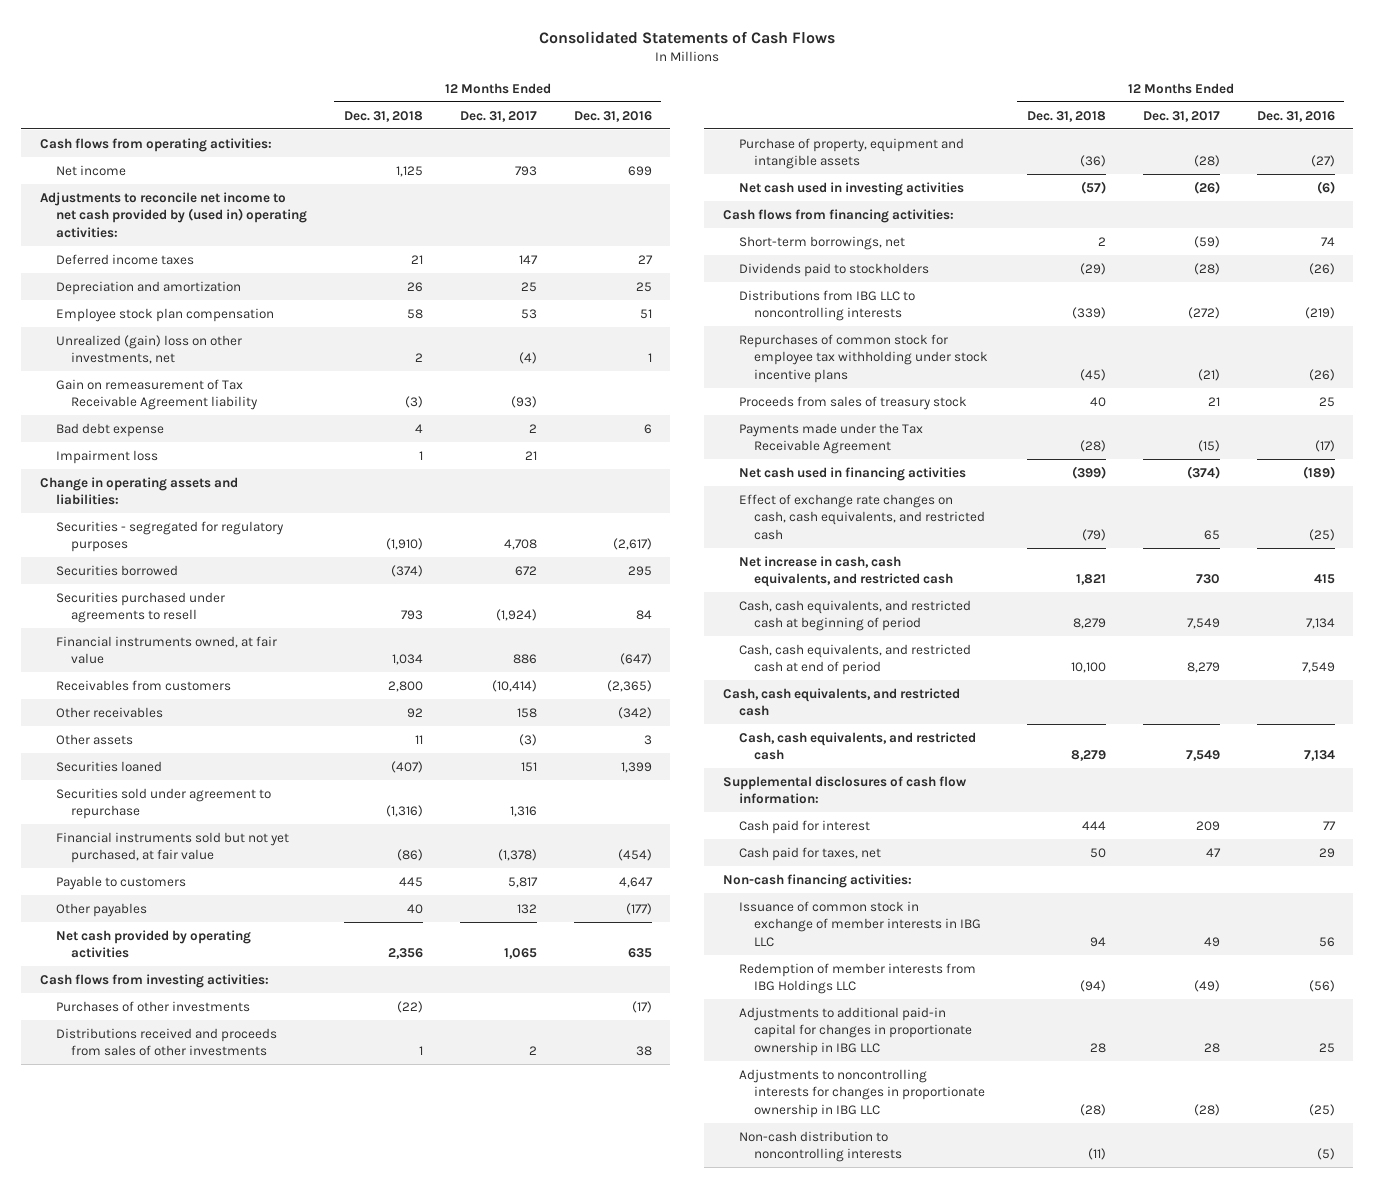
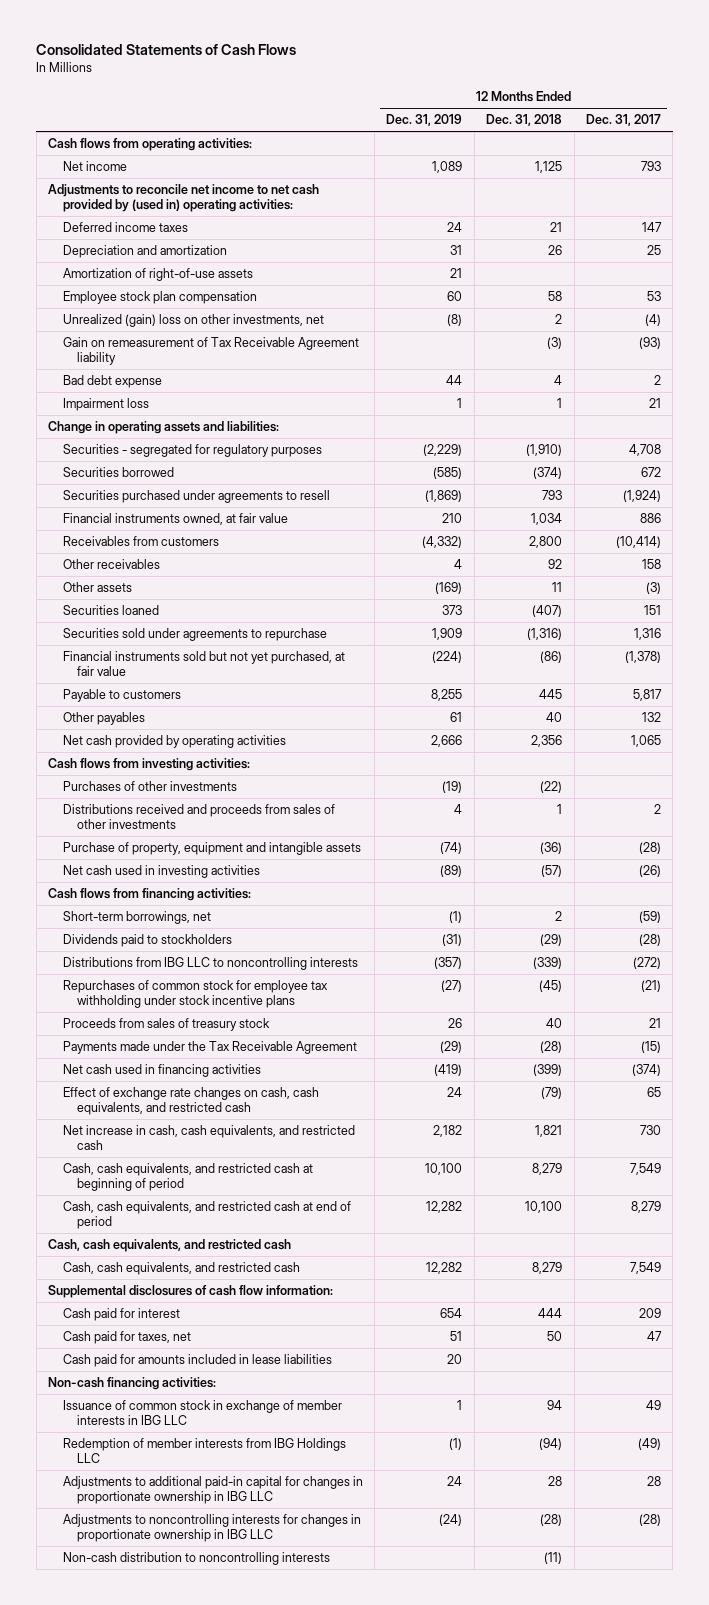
- | 12 Months Ended Dec. 31, 2018 | 12 Months Ended Dec. 31, 2017 | 12 Months Ended Dec. 31, 2016
+ | 12 Months Ended Dec. 31, 2019 | 12 Months Ended Dec. 31, 2018 | 12 Months Ended Dec. 31, 2017
+ Amortization of right-of-use assets | 21 | |
- Securities sold under agreement to repurchase | (1,316) | 1,316 |
+ Securities sold under agreements to repurchase | 1,909 | (1,316) | 1,316
+ Cash paid for amounts included in lease liabilities | 20 | |

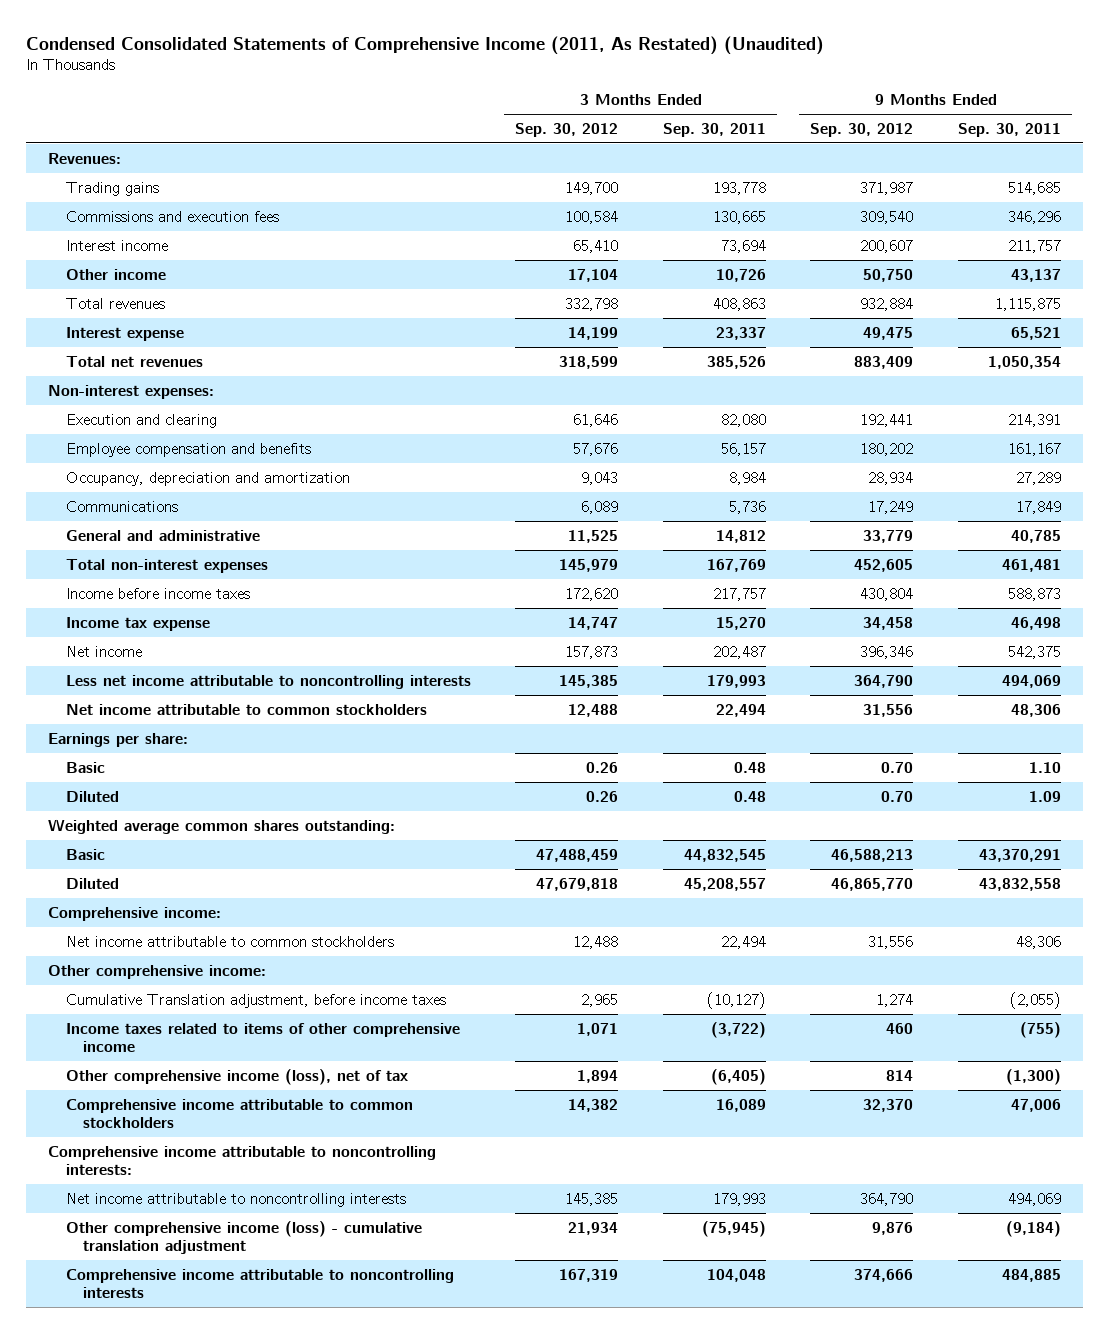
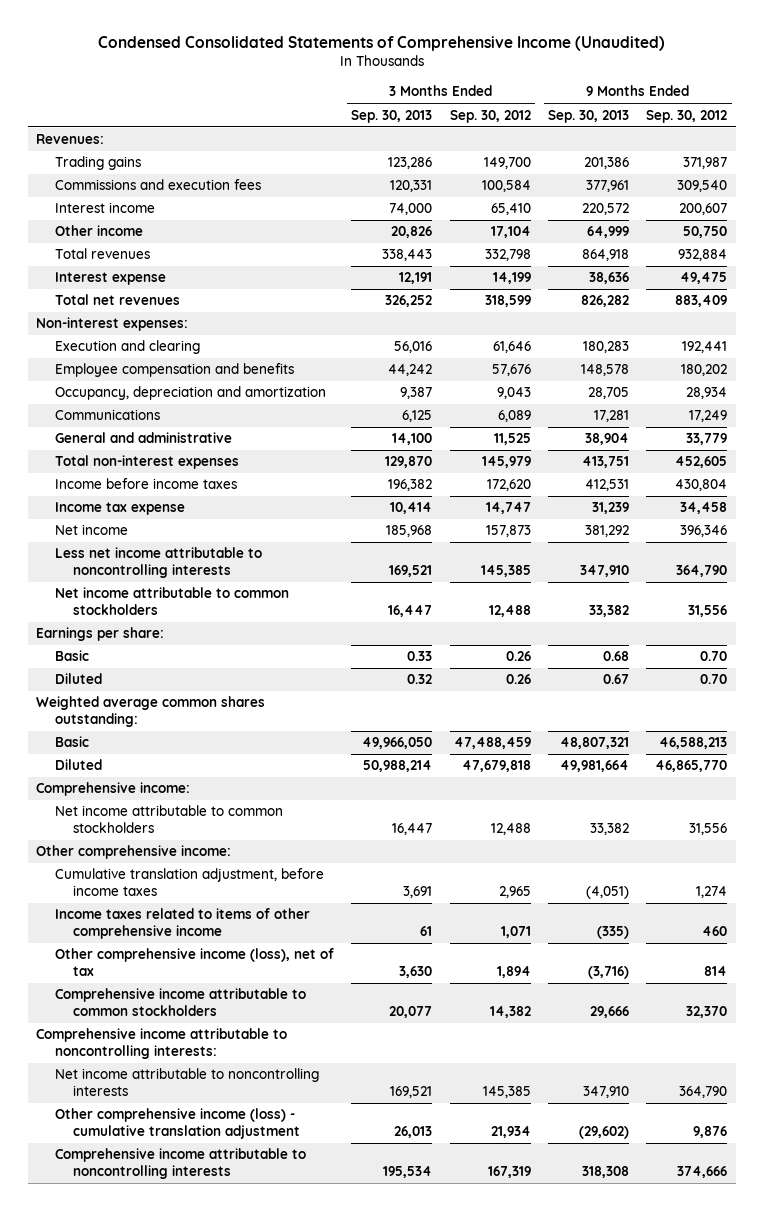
- Condensed Consolidated Statements of Comprehensive Income (2011, As Restated) (Unaudited)
+ Condensed Consolidated Statements of Comprehensive Income (Unaudited)
- | 3 Months Ended Sep. 30, 2012 | 3 Months Ended Sep. 30, 2011 | 9 Months Ended Sep. 30, 2012 | 9 Months Ended Sep. 30, 2011
+ | 3 Months Ended Sep. 30, 2013 | 3 Months Ended Sep. 30, 2012 | 9 Months Ended Sep. 30, 2013 | 9 Months Ended Sep. 30, 2012
- Cumulative Translation adjustment, before income taxes | 2,965 | (10,127) | 1,274 | (2,055)
+ Cumulative translation adjustment, before income taxes | 3,691 | 2,965 | (4,051) | 1,274

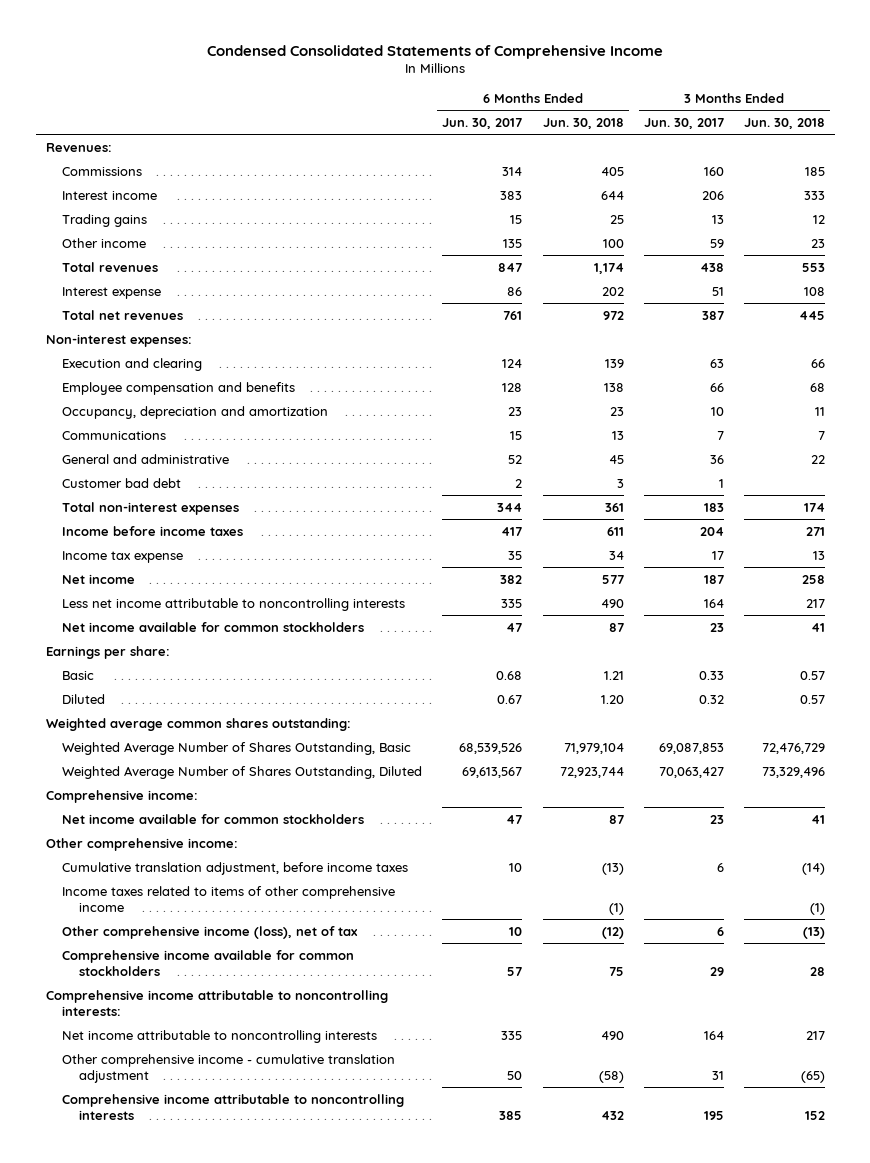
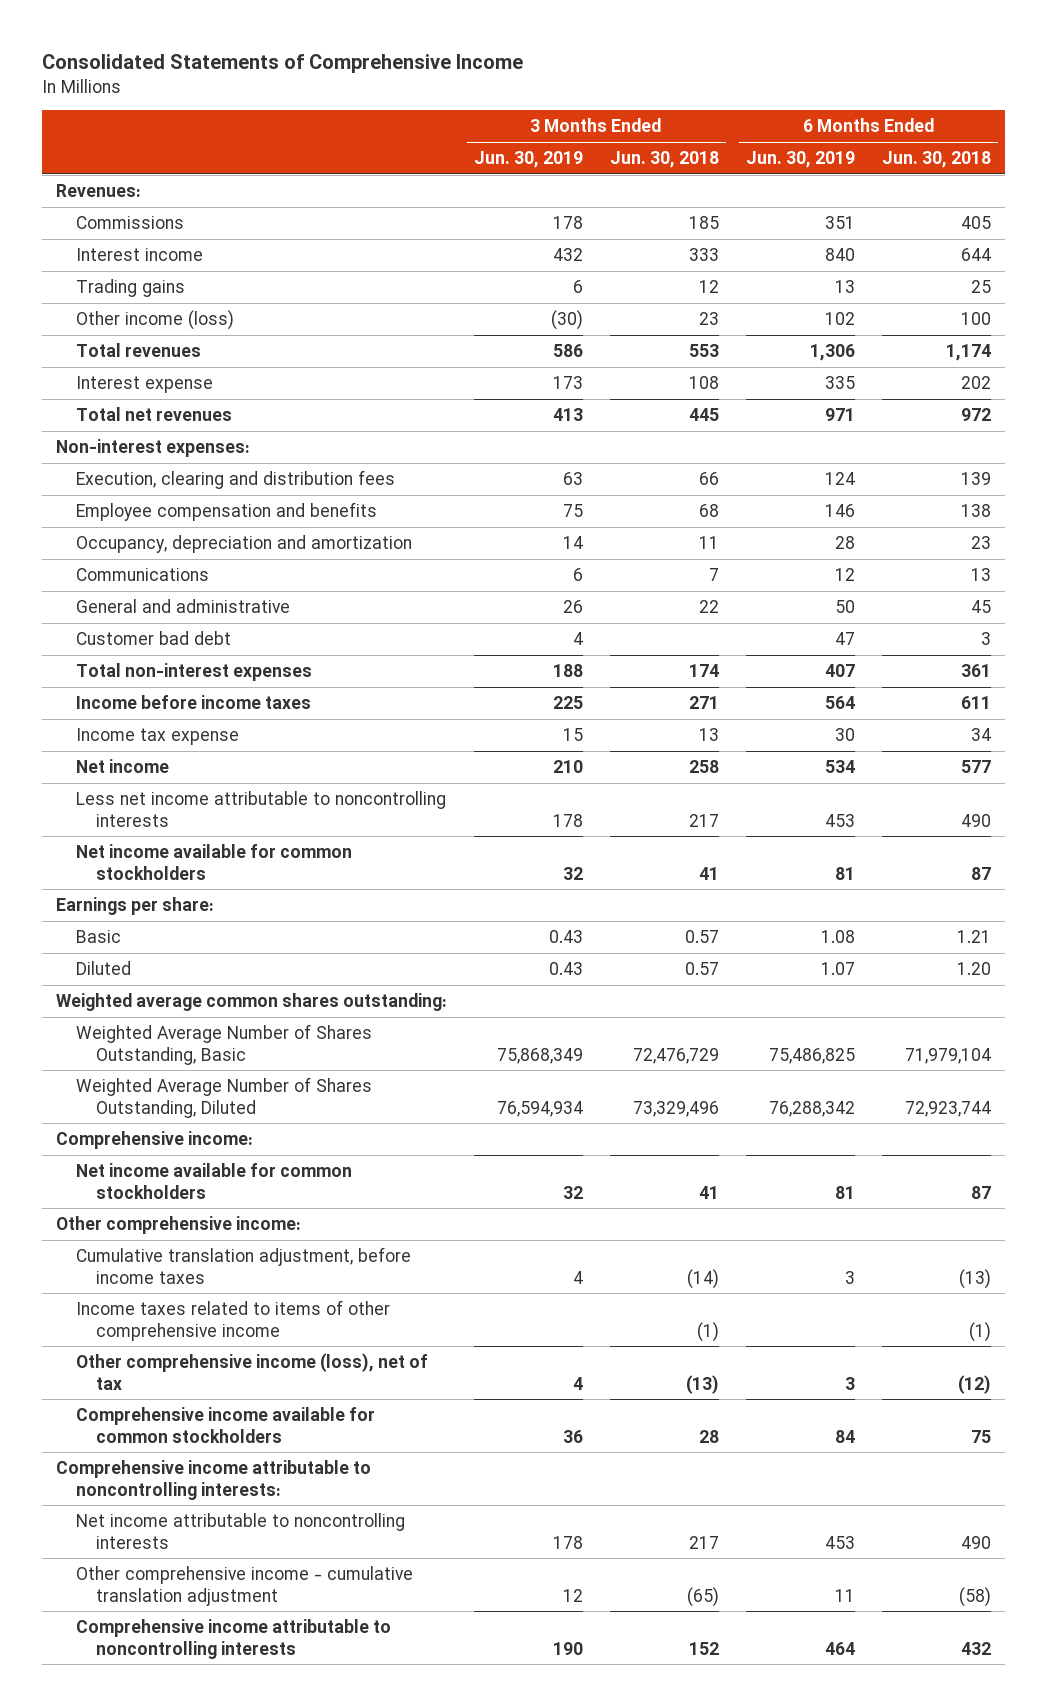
- Condensed Consolidated Statements of Comprehensive Income
+ Consolidated Statements of Comprehensive Income
- | 6 Months Ended Jun. 30, 2017 | 6 Months Ended Jun. 30, 2018 | 3 Months Ended Jun. 30, 2017 | 3 Months Ended Jun. 30, 2018
+ | 3 Months Ended Jun. 30, 2019 | 3 Months Ended Jun. 30, 2018 | 6 Months Ended Jun. 30, 2019 | 6 Months Ended Jun. 30, 2018
- Other income | 135 | 100 | 59 | 23
+ Other income (loss) | (30) | 23 | 102 | 100
- Execution and clearing | 124 | 139 | 63 | 66
+ Execution, clearing and distribution fees | 63 | 66 | 124 | 139

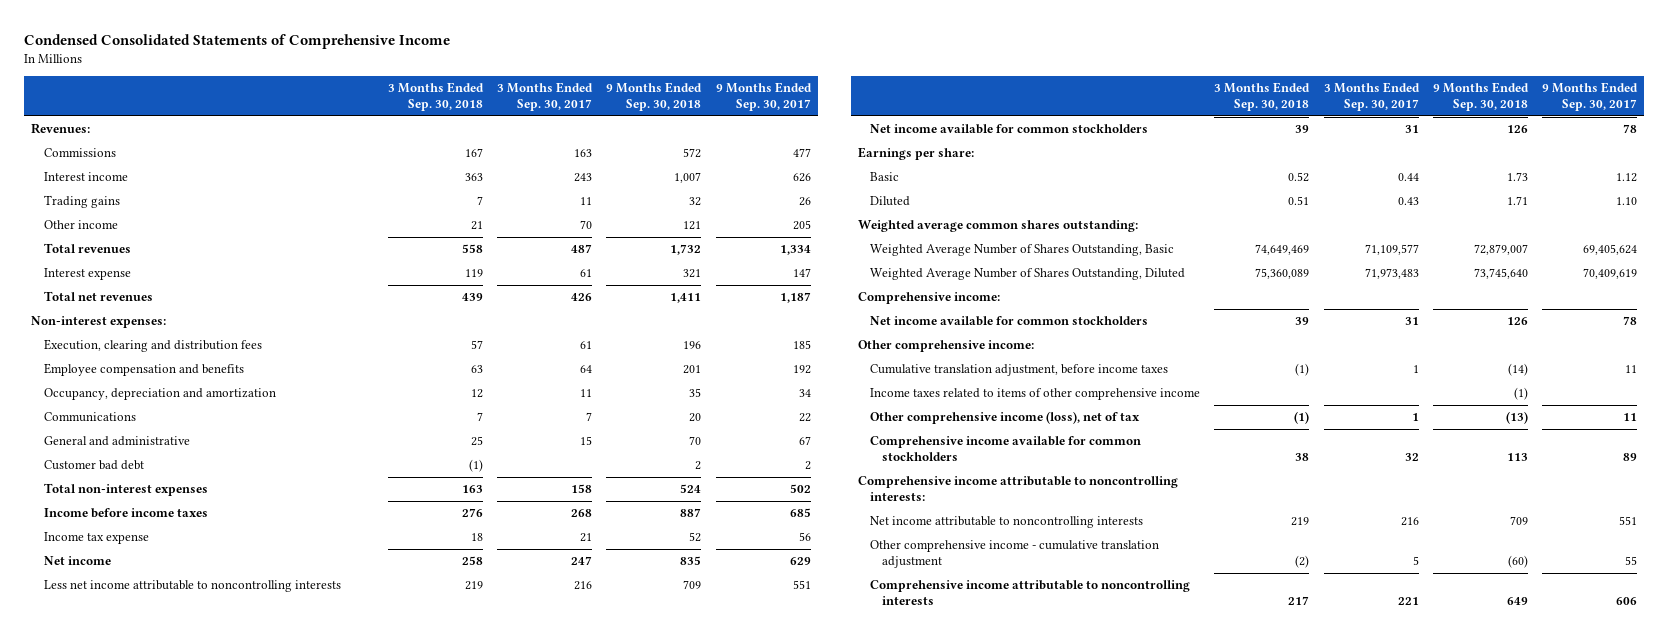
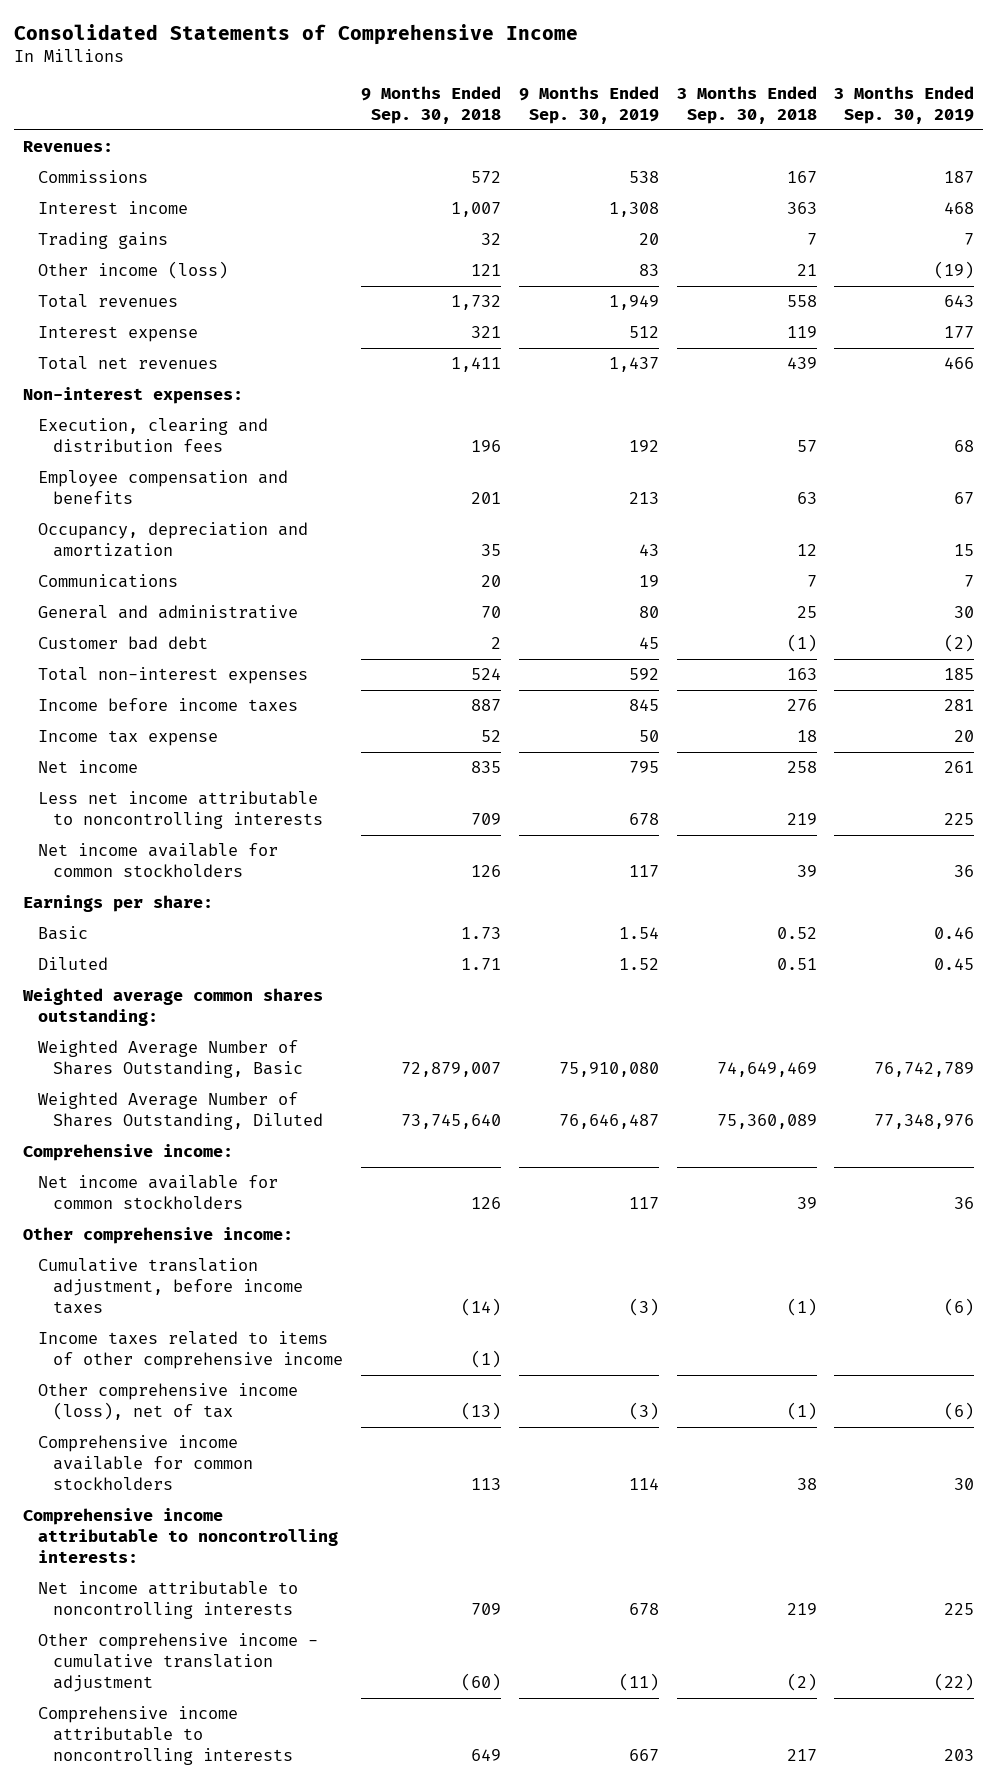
- Condensed Consolidated Statements of Comprehensive Income
+ Consolidated Statements of Comprehensive Income
- | 3 Months Ended Sep. 30, 2018 | 3 Months Ended Sep. 30, 2017 | 9 Months Ended Sep. 30, 2018 | 9 Months Ended Sep. 30, 2017
+ | 9 Months Ended Sep. 30, 2018 | 9 Months Ended Sep. 30, 2019 | 3 Months Ended Sep. 30, 2018 | 3 Months Ended Sep. 30, 2019
- Other income | 21 | 70 | 121 | 205
+ Other income (loss) | 121 | 83 | 21 | (19)

